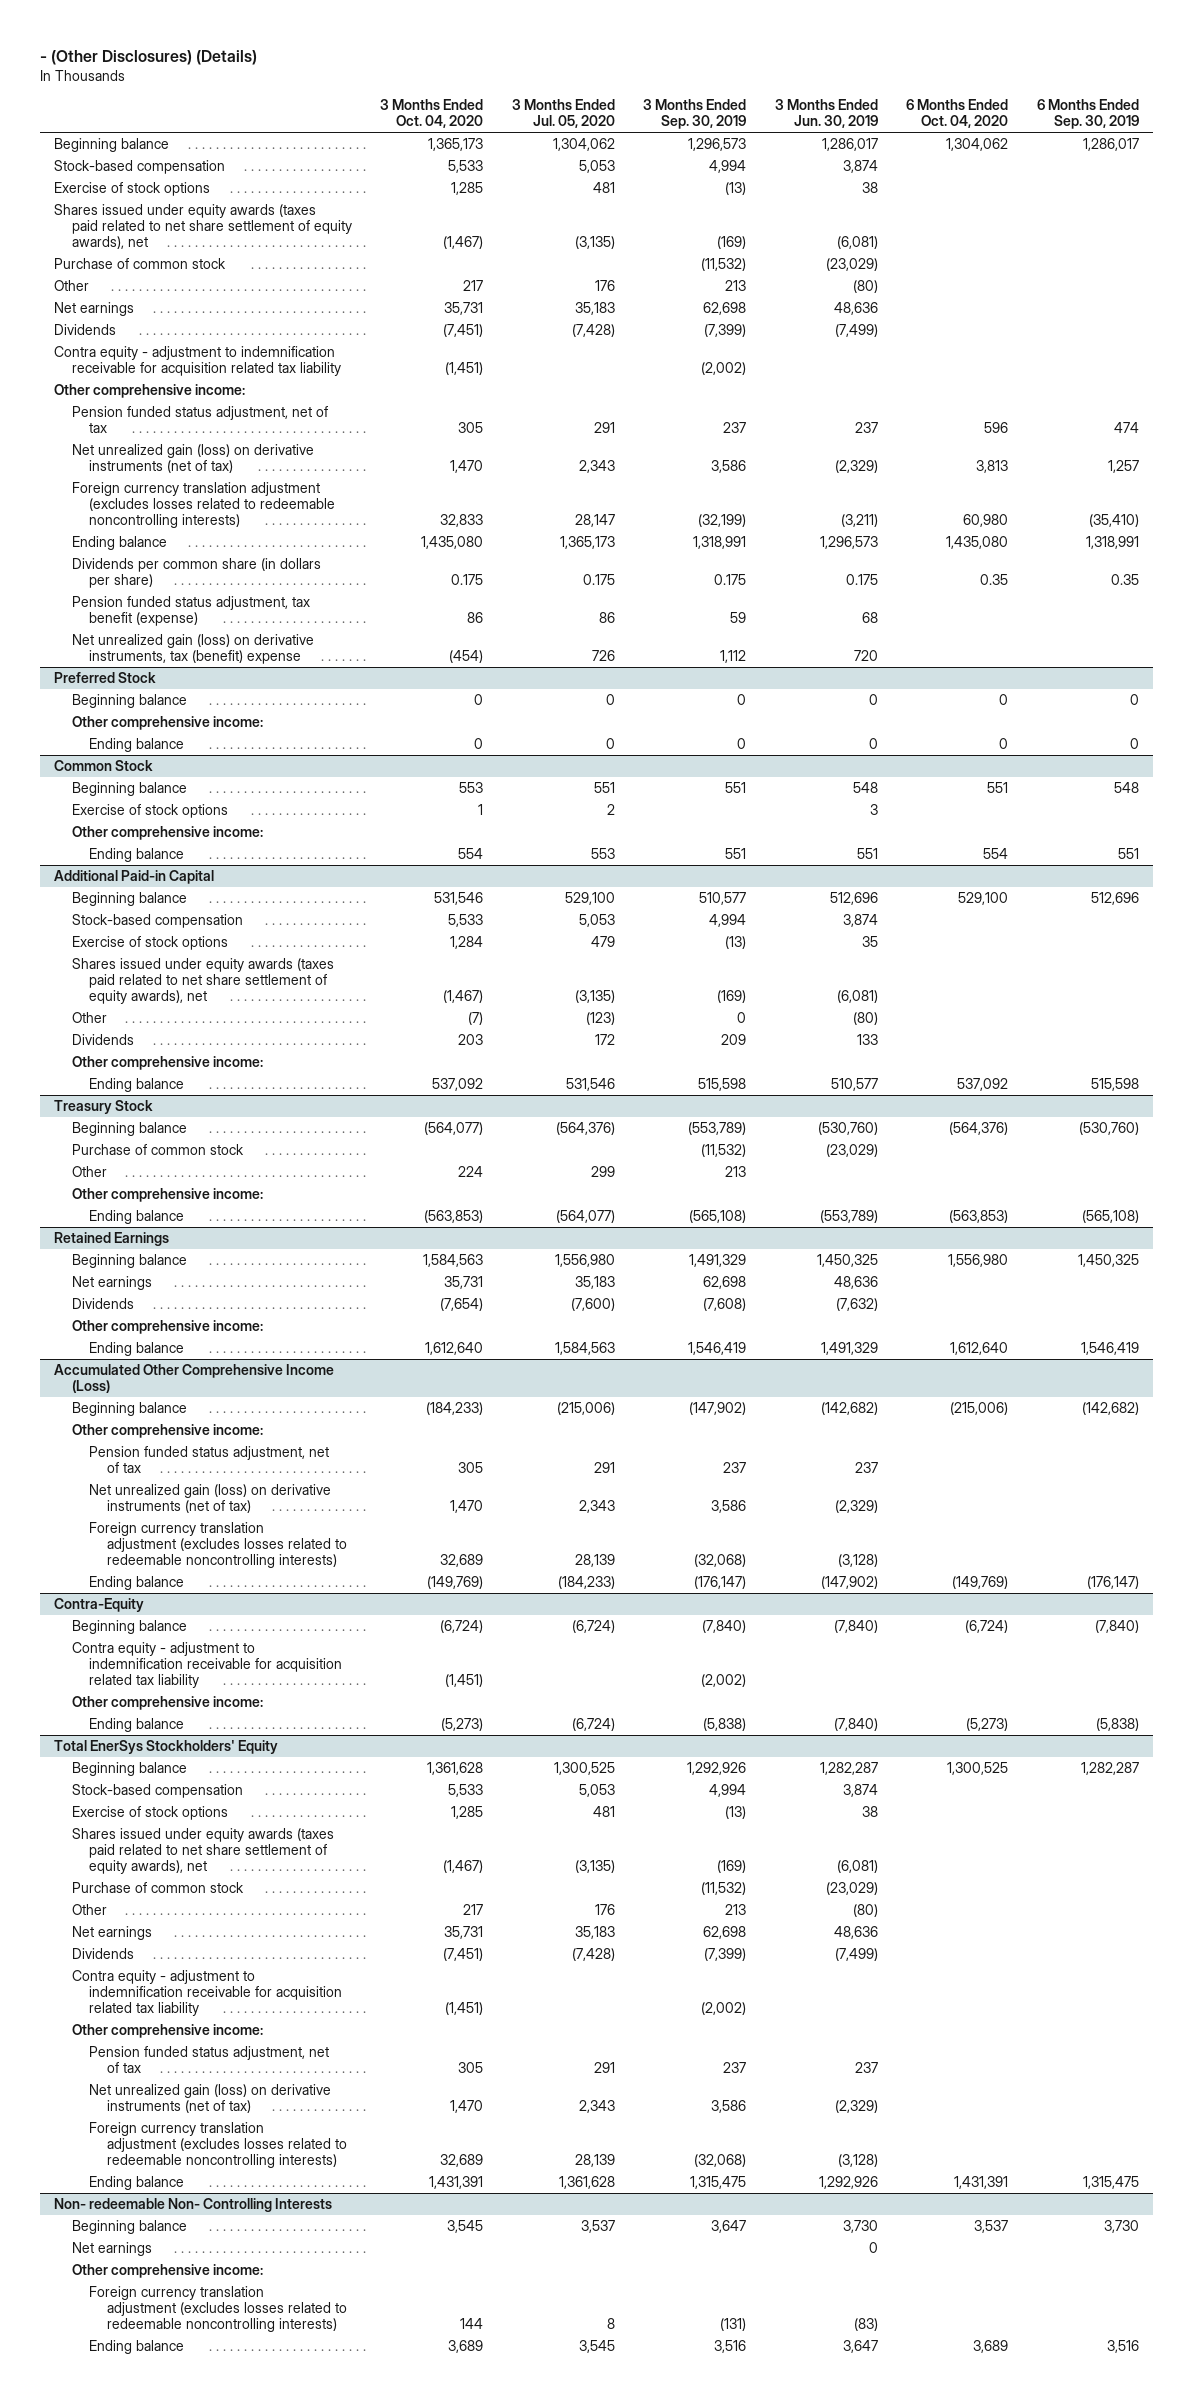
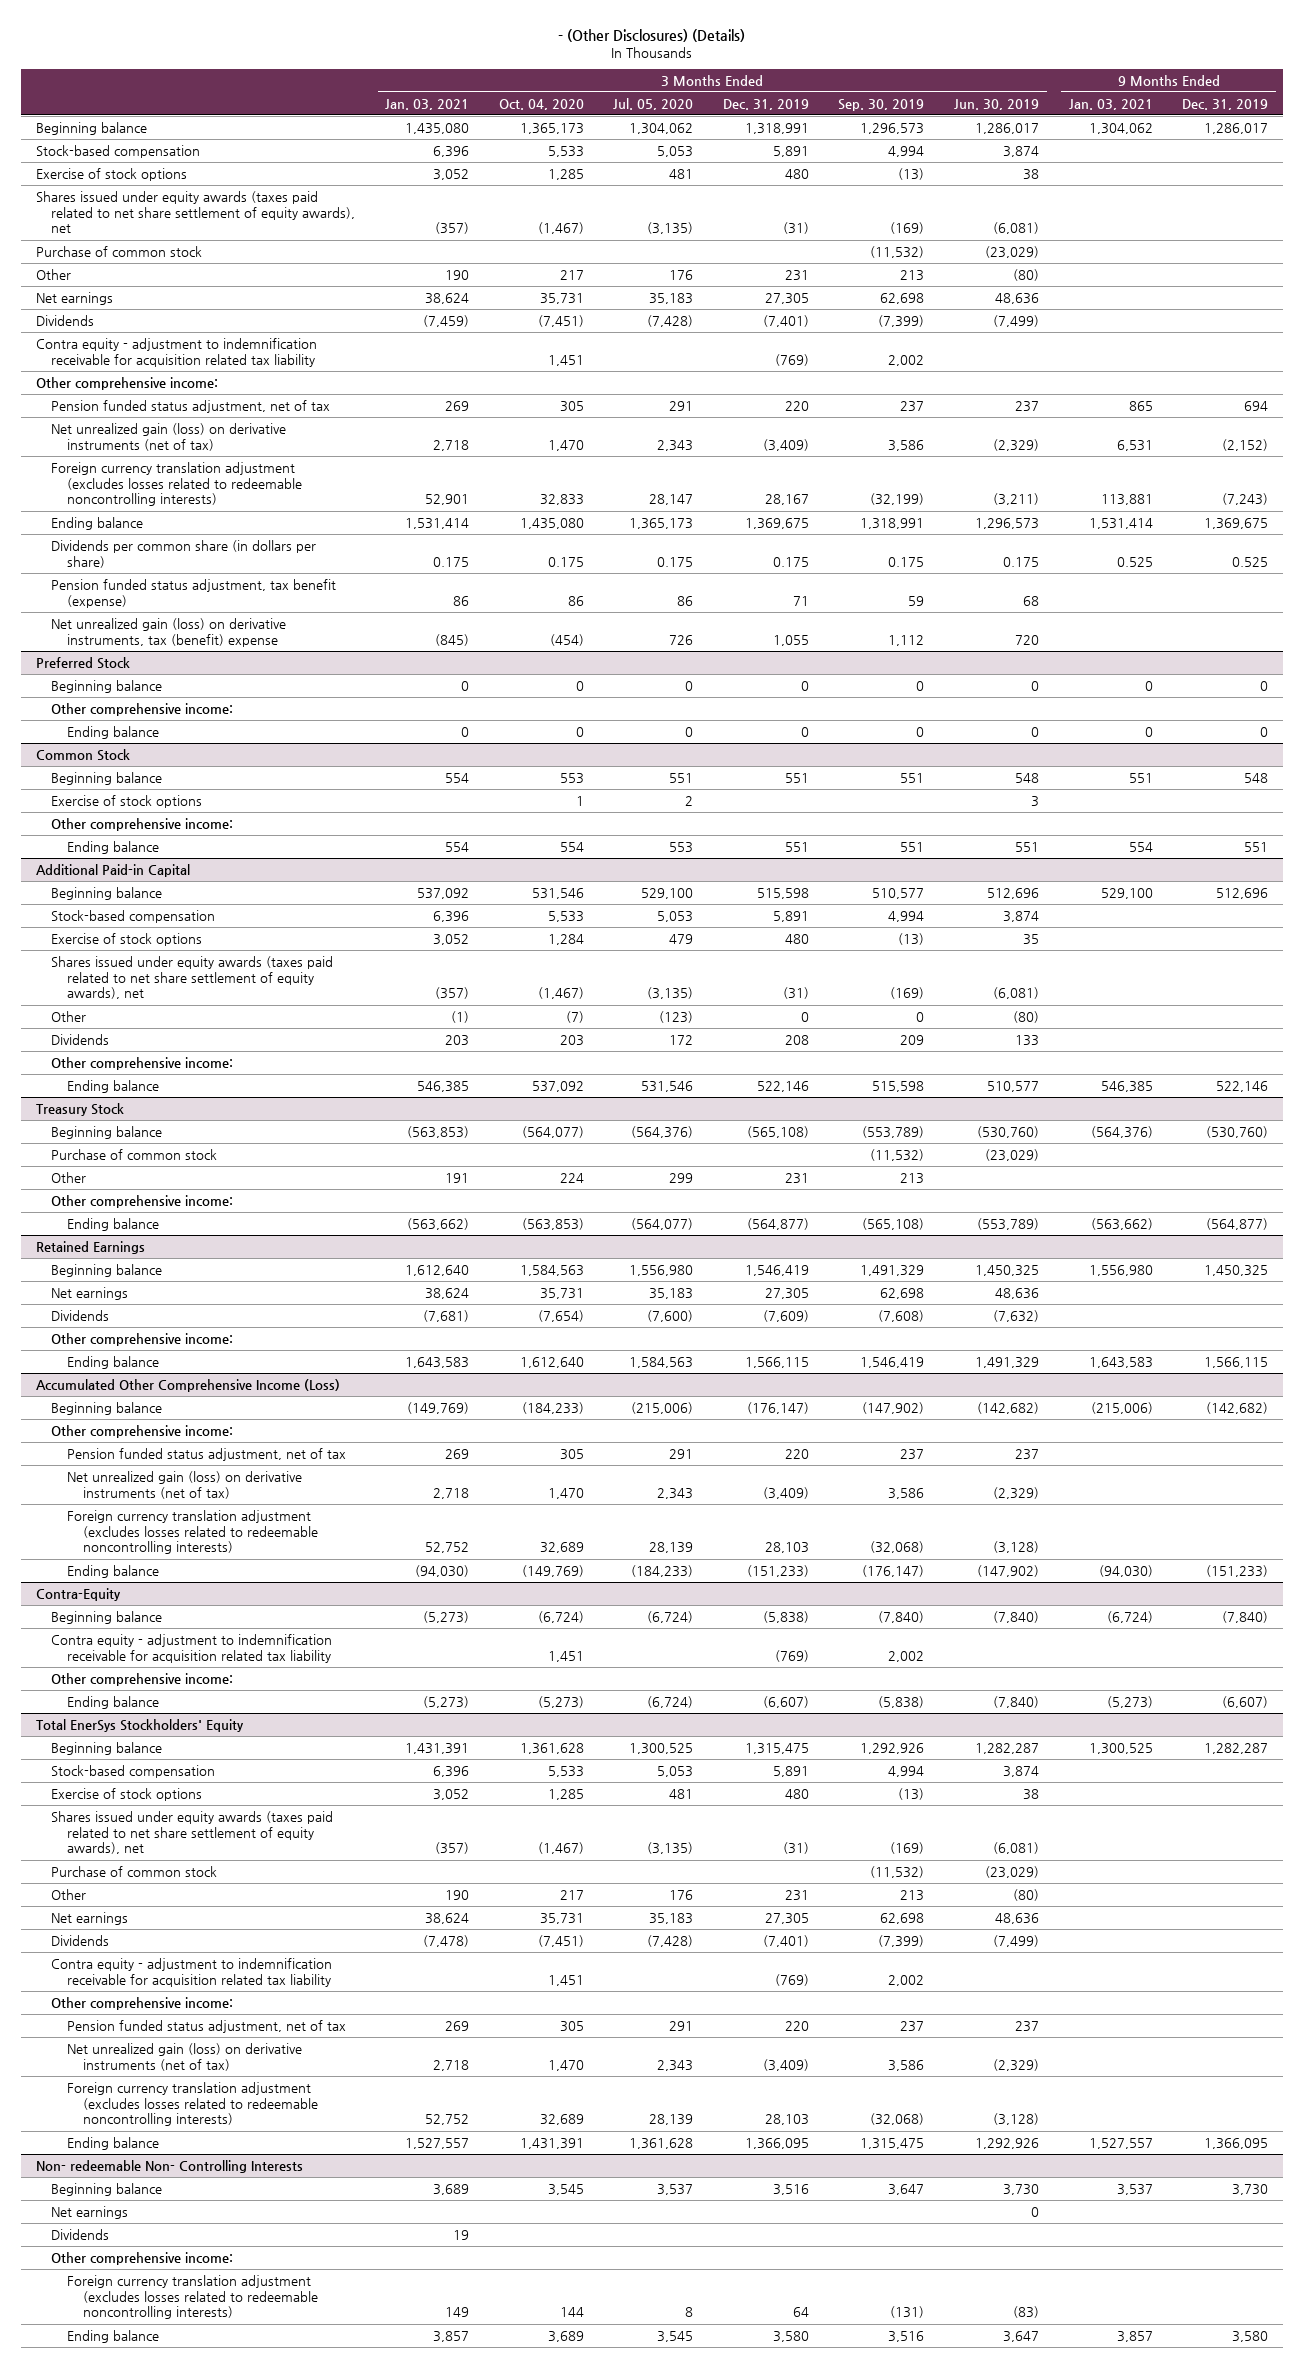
- | 3 Months Ended Oct. 04, 2020 | 3 Months Ended Jul. 05, 2020 | 3 Months Ended Sep. 30, 2019 | 3 Months Ended Jun. 30, 2019 | 6 Months Ended Oct. 04, 2020 | 6 Months Ended Sep. 30, 2019
+ | 3 Months Ended Jan. 03, 2021 | 3 Months Ended Oct. 04, 2020 | 3 Months Ended Jul. 05, 2020 | 3 Months Ended Dec. 31, 2019 | 3 Months Ended Sep. 30, 2019 | 3 Months Ended Jun. 30, 2019 | 9 Months Ended Jan. 03, 2021 | 9 Months Ended Dec. 31, 2019
- Contra equity - adjustment to indemnification receivable for acquisition related tax liability | (1,451) | | (2,002) | | |
+ Contra equity - adjustment to indemnification receivable for acquisition related tax liability | | 1,451 | | (769) | 2,002 | | |
@ Contra-Equity
- Contra equity - adjustment to indemnification receivable for acquisition related tax liability | (1,451) | | (2,002) | | |
+ Contra equity - adjustment to indemnification receivable for acquisition related tax liability | | 1,451 | | (769) | 2,002 | | |
@ Total EnerSys Stockholders' Equity
- Contra equity - adjustment to indemnification receivable for acquisition related tax liability | (1,451) | | (2,002) | | |
+ Contra equity - adjustment to indemnification receivable for acquisition related tax liability | | 1,451 | | (769) | 2,002 | | |
@ Non- redeemable Non- Controlling Interests
+ Dividends | 19 | | | | | | |

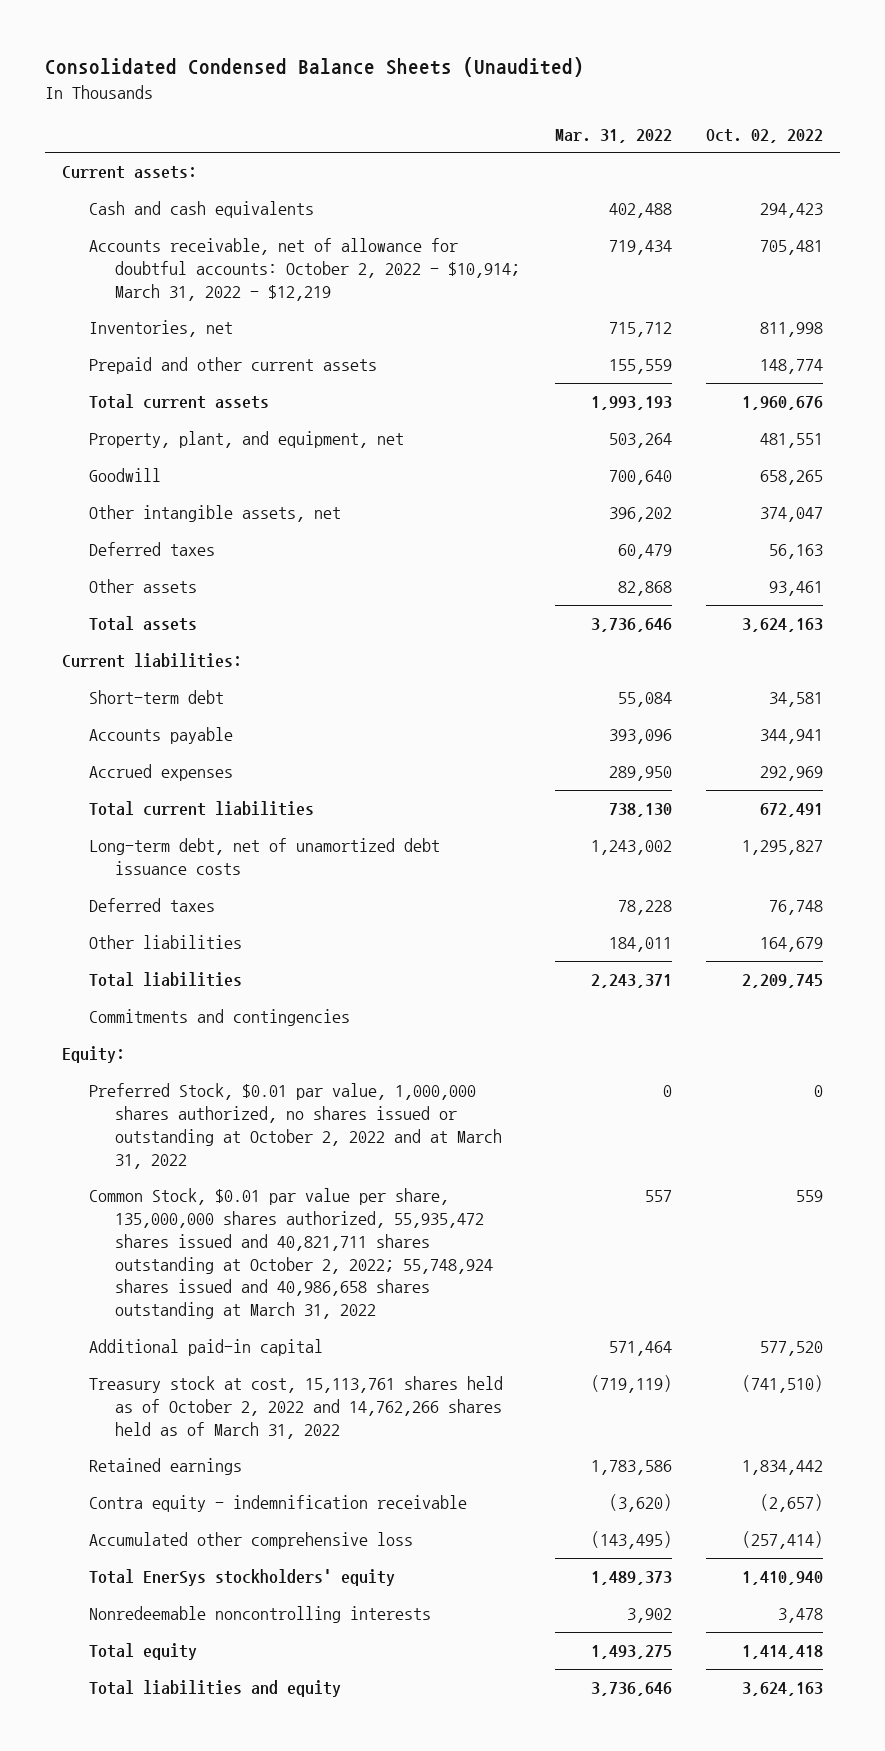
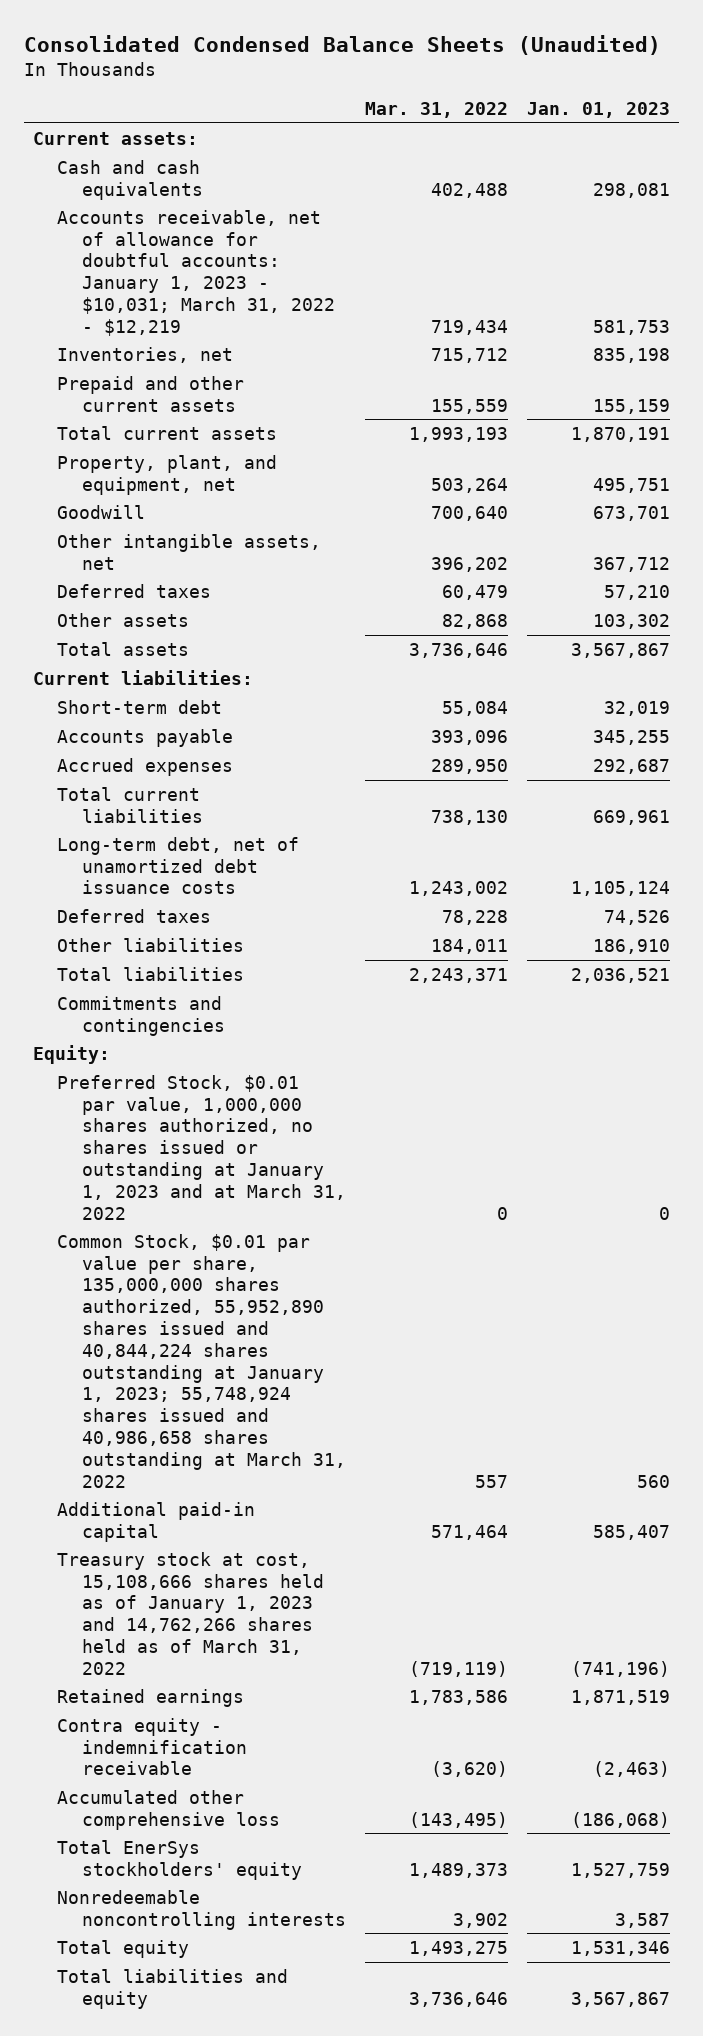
- | Mar. 31, 2022 | Oct. 02, 2022
+ | Mar. 31, 2022 | Jan. 01, 2023
- Accounts receivable, net of allowance for doubtful accounts: October 2, 2022 - $10,914; March 31, 2022 - $12,219 | 719,434 | 705,481
+ Accounts receivable, net of allowance for doubtful accounts: January 1, 2023 - $10,031; March 31, 2022 - $12,219 | 719,434 | 581,753
- Preferred Stock, $0.01 par value, 1,000,000 shares authorized, no shares issued or outstanding at October 2, 2022 and at March 31, 2022 | 0 | 0
- Common Stock, $0.01 par value per share, 135,000,000 shares authorized, 55,935,472 shares issued and 40,821,711 shares outstanding at October 2, 2022; 55,748,924 shares issued and 40,986,658 shares outstanding at March 31, 2022 | 557 | 559
+ Preferred Stock, $0.01 par value, 1,000,000 shares authorized, no shares issued or outstanding at January 1, 2023 and at March 31, 2022 | 0 | 0
+ Common Stock, $0.01 par value per share, 135,000,000 shares authorized, 55,952,890 shares issued and 40,844,224 shares outstanding at January 1, 2023; 55,748,924 shares issued and 40,986,658 shares outstanding at March 31, 2022 | 557 | 560
- Treasury stock at cost, 15,113,761 shares held as of October 2, 2022 and 14,762,266 shares held as of March 31, 2022 | (719,119) | (741,510)
+ Treasury stock at cost, 15,108,666 shares held as of January 1, 2023 and 14,762,266 shares held as of March 31, 2022 | (719,119) | (741,196)

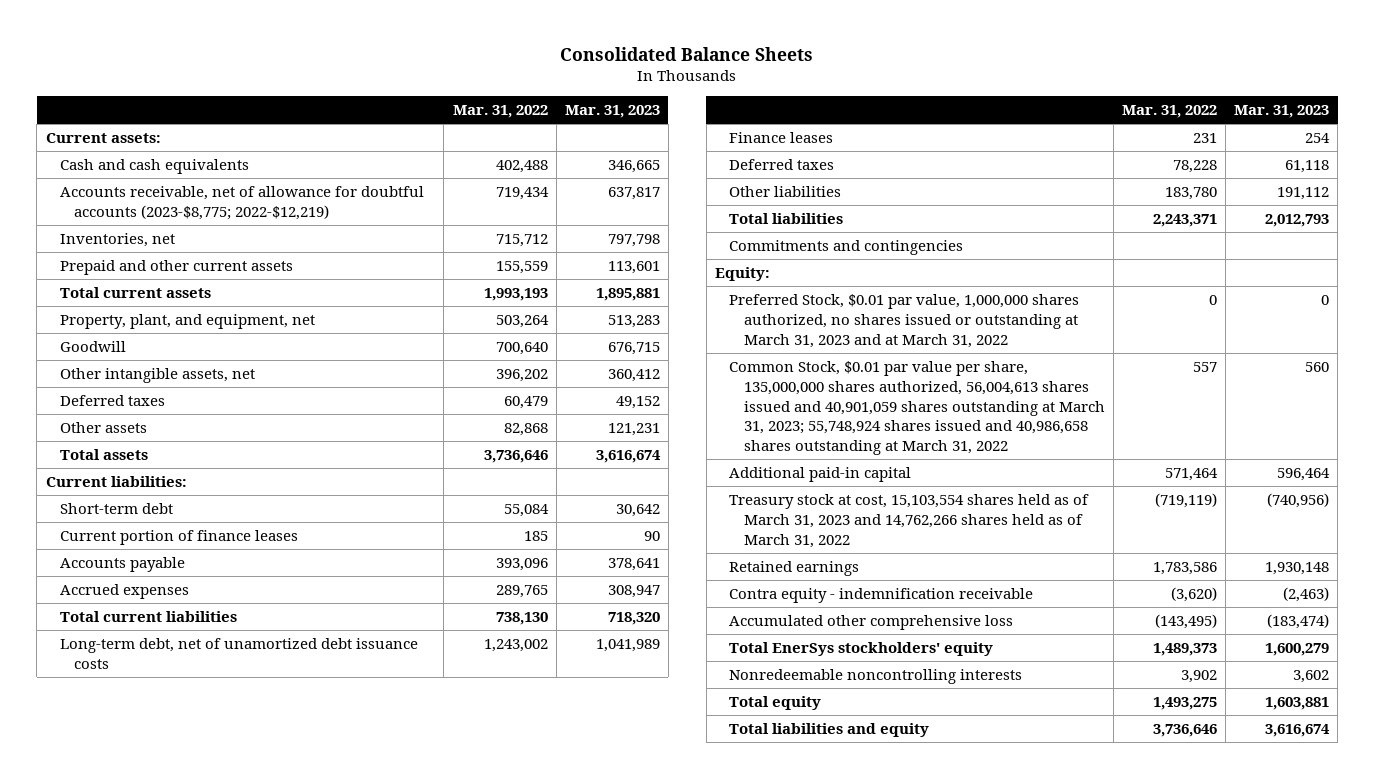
- Consolidated Condensed Balance Sheets (Unaudited)
+ Consolidated Balance Sheets
- | Mar. 31, 2022 | Jan. 01, 2023
+ | Mar. 31, 2022 | Mar. 31, 2023
- Accounts receivable, net of allowance for doubtful accounts: January 1, 2023 - $10,031; March 31, 2022 - $12,219 | 719,434 | 581,753
+ Accounts receivable, net of allowance for doubtful accounts (2023-$8,775; 2022-$12,219) | 719,434 | 637,817
+ Current portion of finance leases | 185 | 90
- Accrued expenses | 289,950 | 292,687
+ Accrued expenses | 289,765 | 308,947
+ Finance leases | 231 | 254
- Other liabilities | 184,011 | 186,910
+ Other liabilities | 183,780 | 191,112
- Preferred Stock, $0.01 par value, 1,000,000 shares authorized, no shares issued or outstanding at January 1, 2023 and at March 31, 2022 | 0 | 0
- Common Stock, $0.01 par value per share, 135,000,000 shares authorized, 55,952,890 shares issued and 40,844,224 shares outstanding at January 1, 2023; 55,748,924 shares issued and 40,986,658 shares outstanding at March 31, 2022 | 557 | 560
+ Preferred Stock, $0.01 par value, 1,000,000 shares authorized, no shares issued or outstanding at March 31, 2023 and at March 31, 2022 | 0 | 0
+ Common Stock, $0.01 par value per share, 135,000,000 shares authorized, 56,004,613 shares issued and 40,901,059 shares outstanding at March 31, 2023; 55,748,924 shares issued and 40,986,658 shares outstanding at March 31, 2022 | 557 | 560
- Treasury stock at cost, 15,108,666 shares held as of January 1, 2023 and 14,762,266 shares held as of March 31, 2022 | (719,119) | (741,196)
+ Treasury stock at cost, 15,103,554 shares held as of March 31, 2023 and 14,762,266 shares held as of March 31, 2022 | (719,119) | (740,956)

